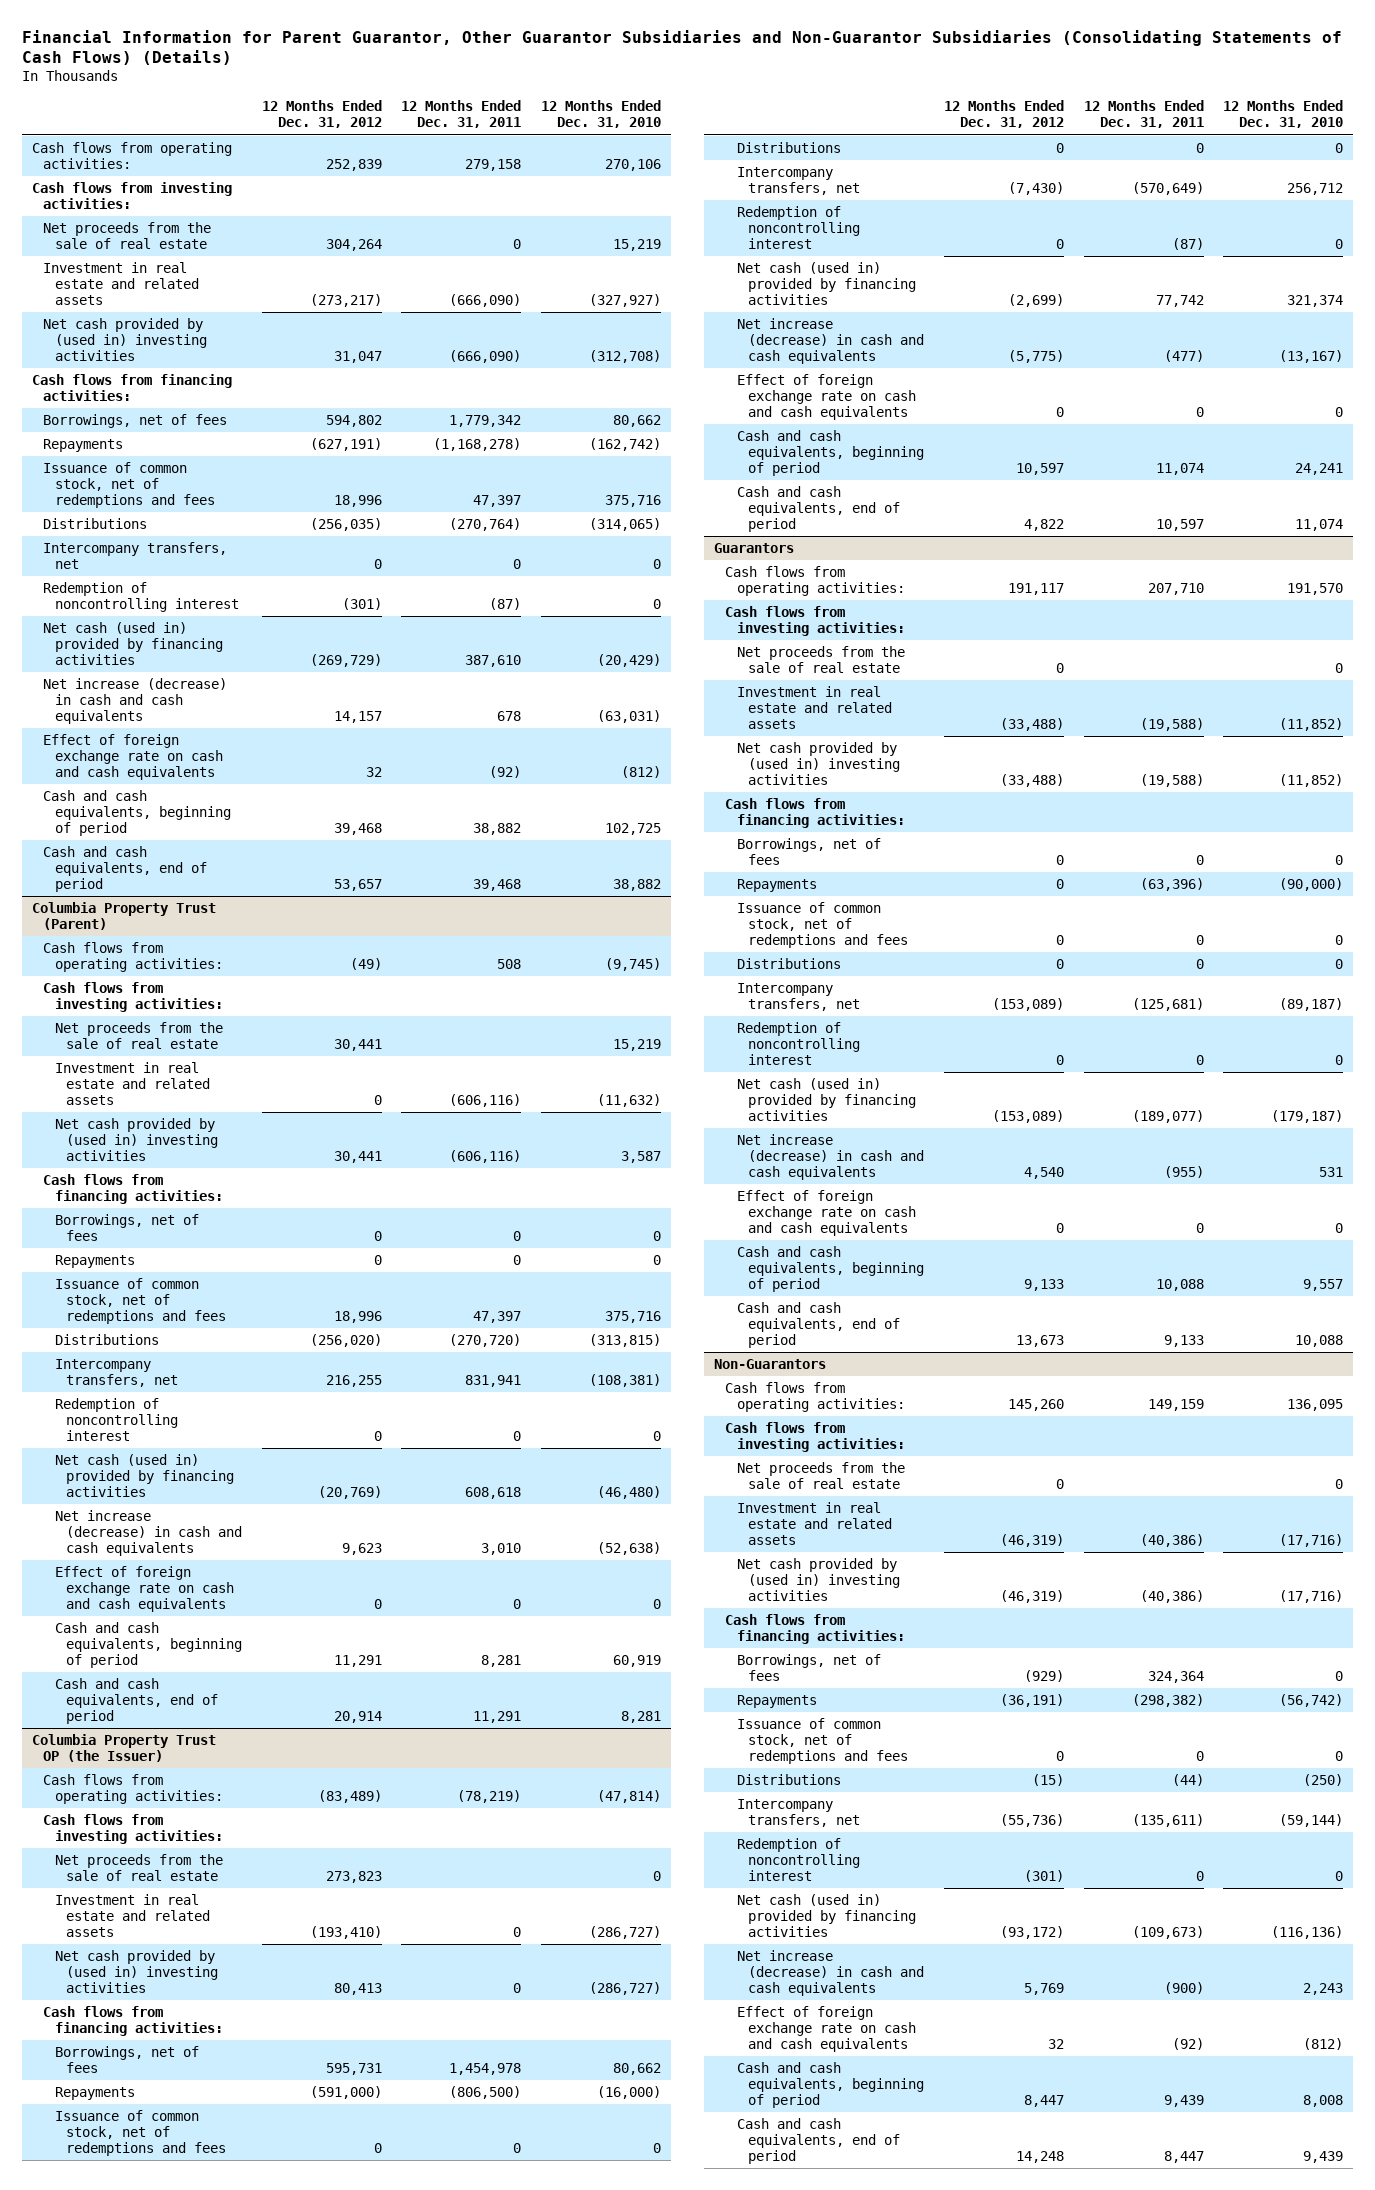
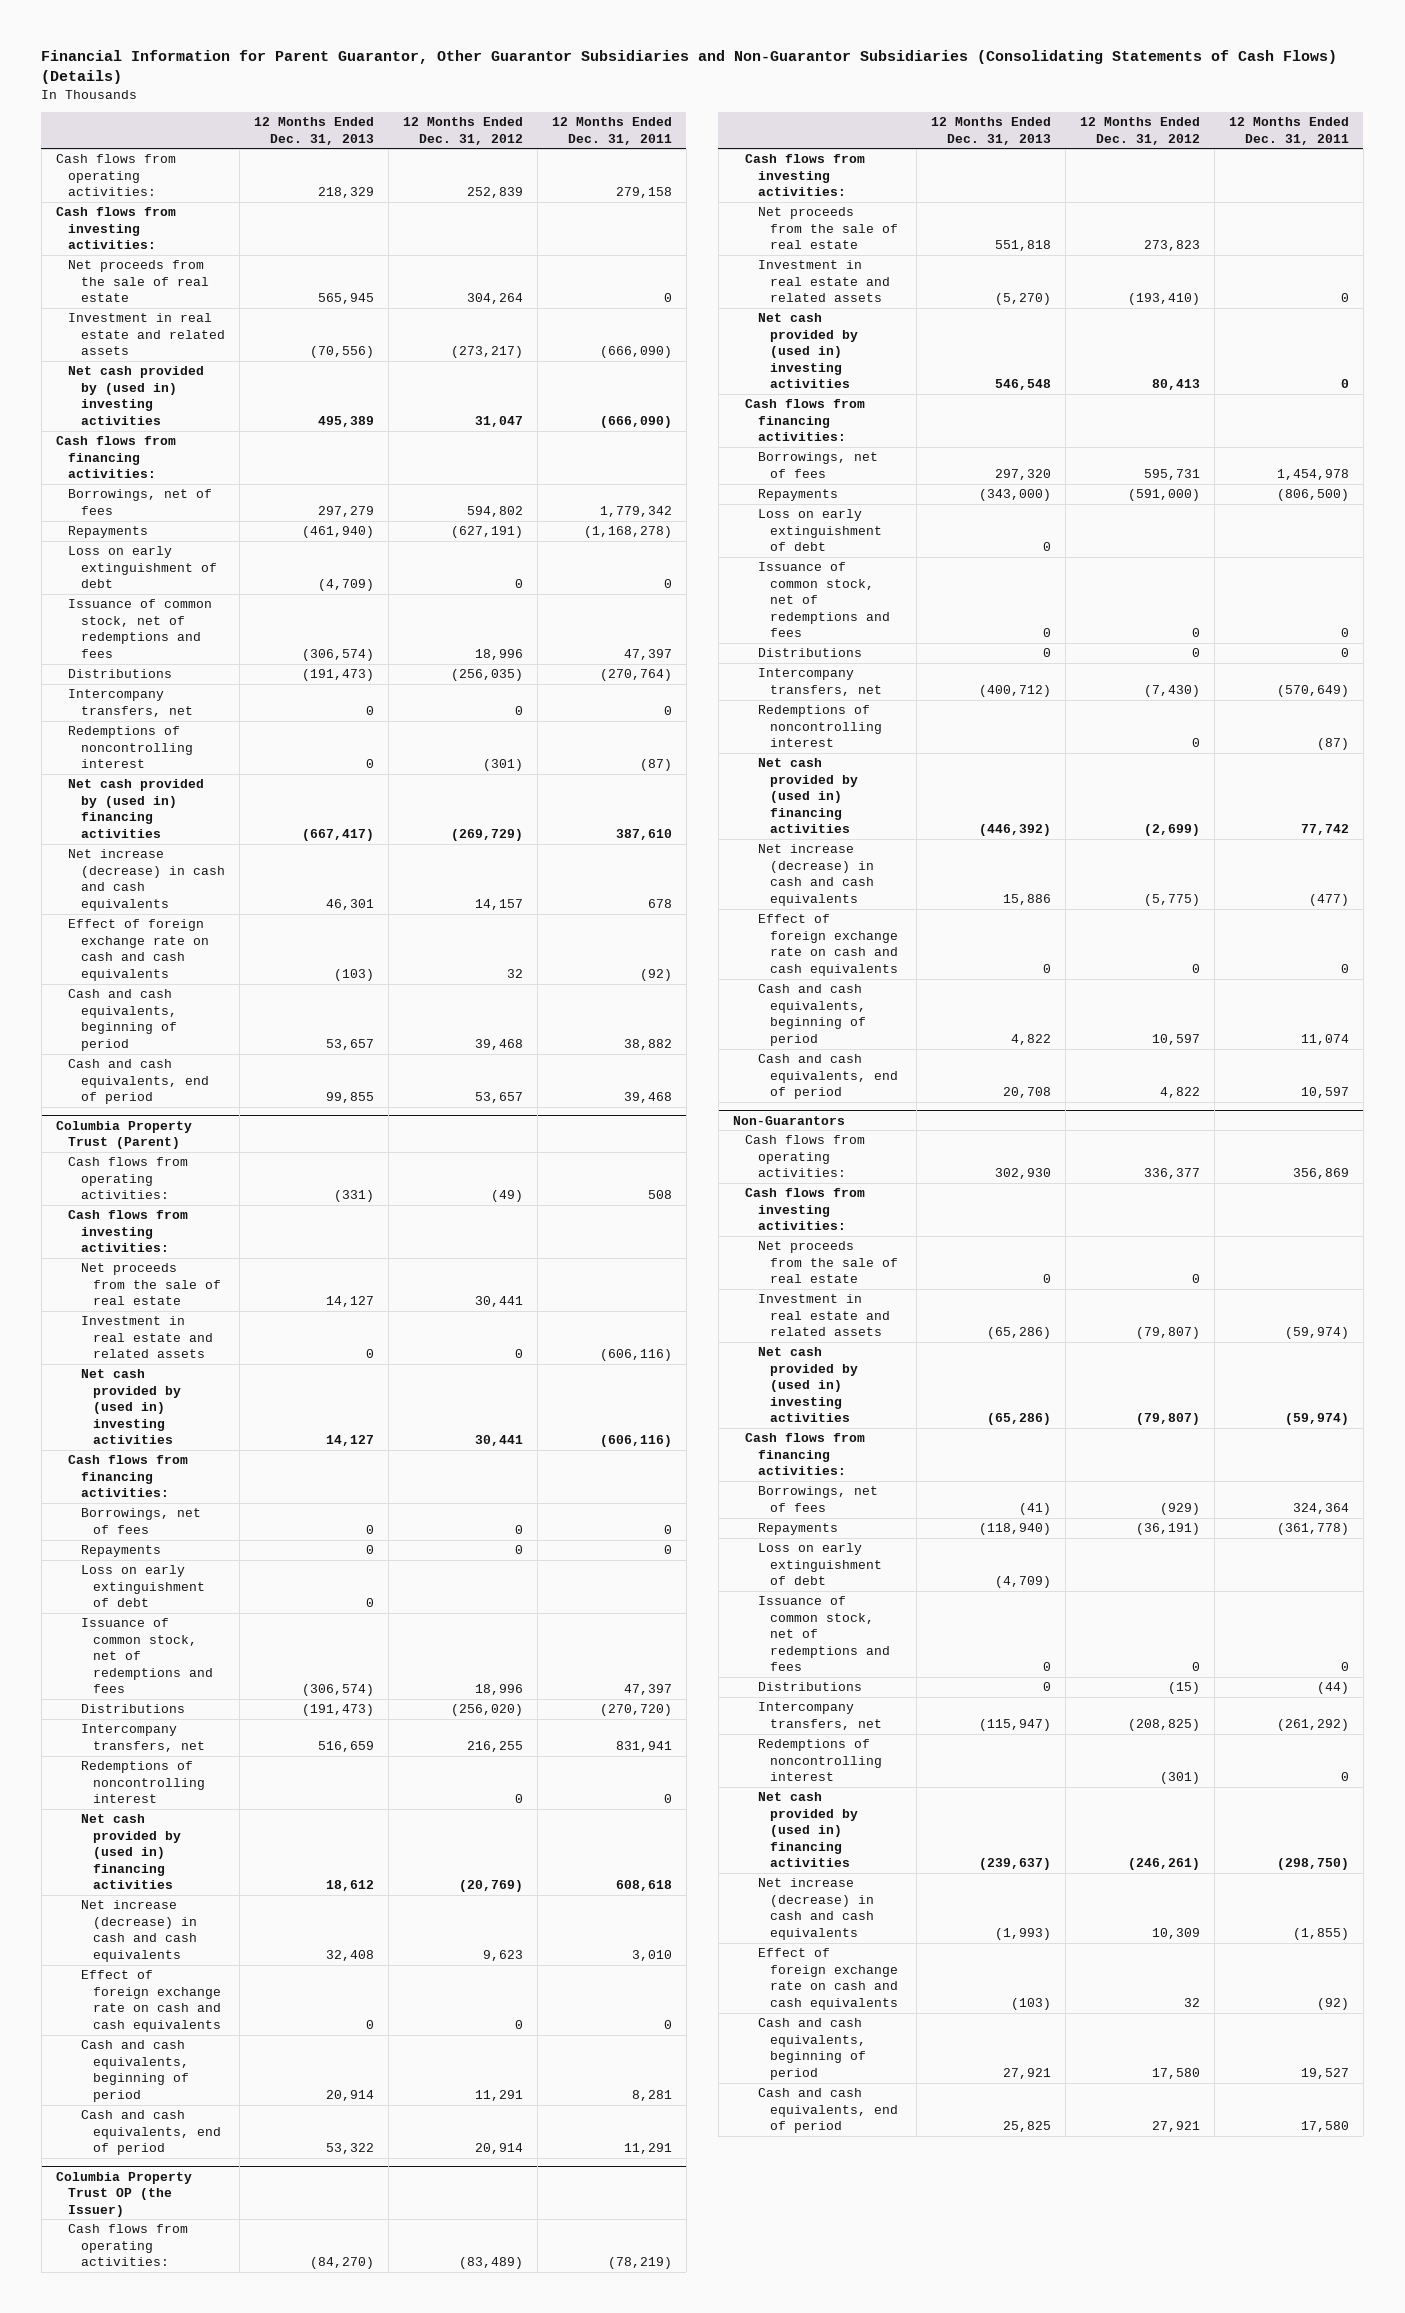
- | 12 Months Ended Dec. 31, 2012 | 12 Months Ended Dec. 31, 2011 | 12 Months Ended Dec. 31, 2010
+ | 12 Months Ended Dec. 31, 2013 | 12 Months Ended Dec. 31, 2012 | 12 Months Ended Dec. 31, 2011
+ Loss on early extinguishment of debt | (4,709) | 0 | 0
- Redemption of noncontrolling interest | (301) | (87) | 0
- Net cash (used in) provided by financing activities | (269,729) | 387,610 | (20,429)
+ Redemptions of noncontrolling interest | 0 | (301) | (87)
+ Net cash provided by (used in) financing activities | (667,417) | (269,729) | 387,610
@ Columbia Property Trust (Parent)
+ Loss on early extinguishment of debt | 0 | |
- Redemption of noncontrolling interest | 0 | 0 | 0
- Net cash (used in) provided by financing activities | (20,769) | 608,618 | (46,480)
+ Redemptions of noncontrolling interest | | 0 | 0
+ Net cash provided by (used in) financing activities | 18,612 | (20,769) | 608,618
@ Columbia Property Trust OP (the Issuer)
+ Loss on early extinguishment of debt | 0 | |
- Redemption of noncontrolling interest | 0 | (87) | 0
- Net cash (used in) provided by financing activities | (2,699) | 77,742 | 321,374
+ Redemptions of noncontrolling interest | | 0 | (87)
+ Net cash provided by (used in) financing activities | (446,392) | (2,699) | 77,742
- Guarantors
- Cash flows from operating activities: | 191,117 | 207,710 | 191,570
- Cash flows from investing activities:
- Net proceeds from the sale of real estate | 0 | | 0
- Investment in real estate and related assets | (33,488) | (19,588) | (11,852)
- Net cash provided by (used in) investing activities | (33,488) | (19,588) | (11,852)
- Cash flows from financing activities:
- Borrowings, net of fees | 0 | 0 | 0
- Repayments | 0 | (63,396) | (90,000)
- Issuance of common stock, net of redemptions and fees | 0 | 0 | 0
- Distributions | 0 | 0 | 0
- Intercompany transfers, net | (153,089) | (125,681) | (89,187)
- Redemption of noncontrolling interest | 0 | 0 | 0
- Net cash (used in) provided by financing activities | (153,089) | (189,077) | (179,187)
- Net increase (decrease) in cash and cash equivalents | 4,540 | (955) | 531
- Effect of foreign exchange rate on cash and cash equivalents | 0 | 0 | 0
- Cash and cash equivalents, beginning of period | 9,133 | 10,088 | 9,557
- Cash and cash equivalents, end of period | 13,673 | 9,133 | 10,088
@ Non-Guarantors
- Cash flows from operating activities: | 145,260 | 149,159 | 136,095
+ Cash flows from operating activities: | 302,930 | 336,377 | 356,869
- Investment in real estate and related assets | (46,319) | (40,386) | (17,716)
- Net cash provided by (used in) investing activities | (46,319) | (40,386) | (17,716)
+ Investment in real estate and related assets | (65,286) | (79,807) | (59,974)
+ Net cash provided by (used in) investing activities | (65,286) | (79,807) | (59,974)
- Repayments | (36,191) | (298,382) | (56,742)
+ Repayments | (118,940) | (36,191) | (361,778)
+ Loss on early extinguishment of debt | (4,709) | |
- Intercompany transfers, net | (55,736) | (135,611) | (59,144)
- Redemption of noncontrolling interest | (301) | 0 | 0
- Net cash (used in) provided by financing activities | (93,172) | (109,673) | (116,136)
- Net increase (decrease) in cash and cash equivalents | 5,769 | (900) | 2,243
+ Intercompany transfers, net | (115,947) | (208,825) | (261,292)
+ Redemptions of noncontrolling interest | | (301) | 0
+ Net cash provided by (used in) financing activities | (239,637) | (246,261) | (298,750)
+ Net increase (decrease) in cash and cash equivalents | (1,993) | 10,309 | (1,855)
- Cash and cash equivalents, beginning of period | 8,447 | 9,439 | 8,008
- Cash and cash equivalents, end of period | 14,248 | 8,447 | 9,439
+ Cash and cash equivalents, beginning of period | 27,921 | 17,580 | 19,527
+ Cash and cash equivalents, end of period | 25,825 | 27,921 | 17,580

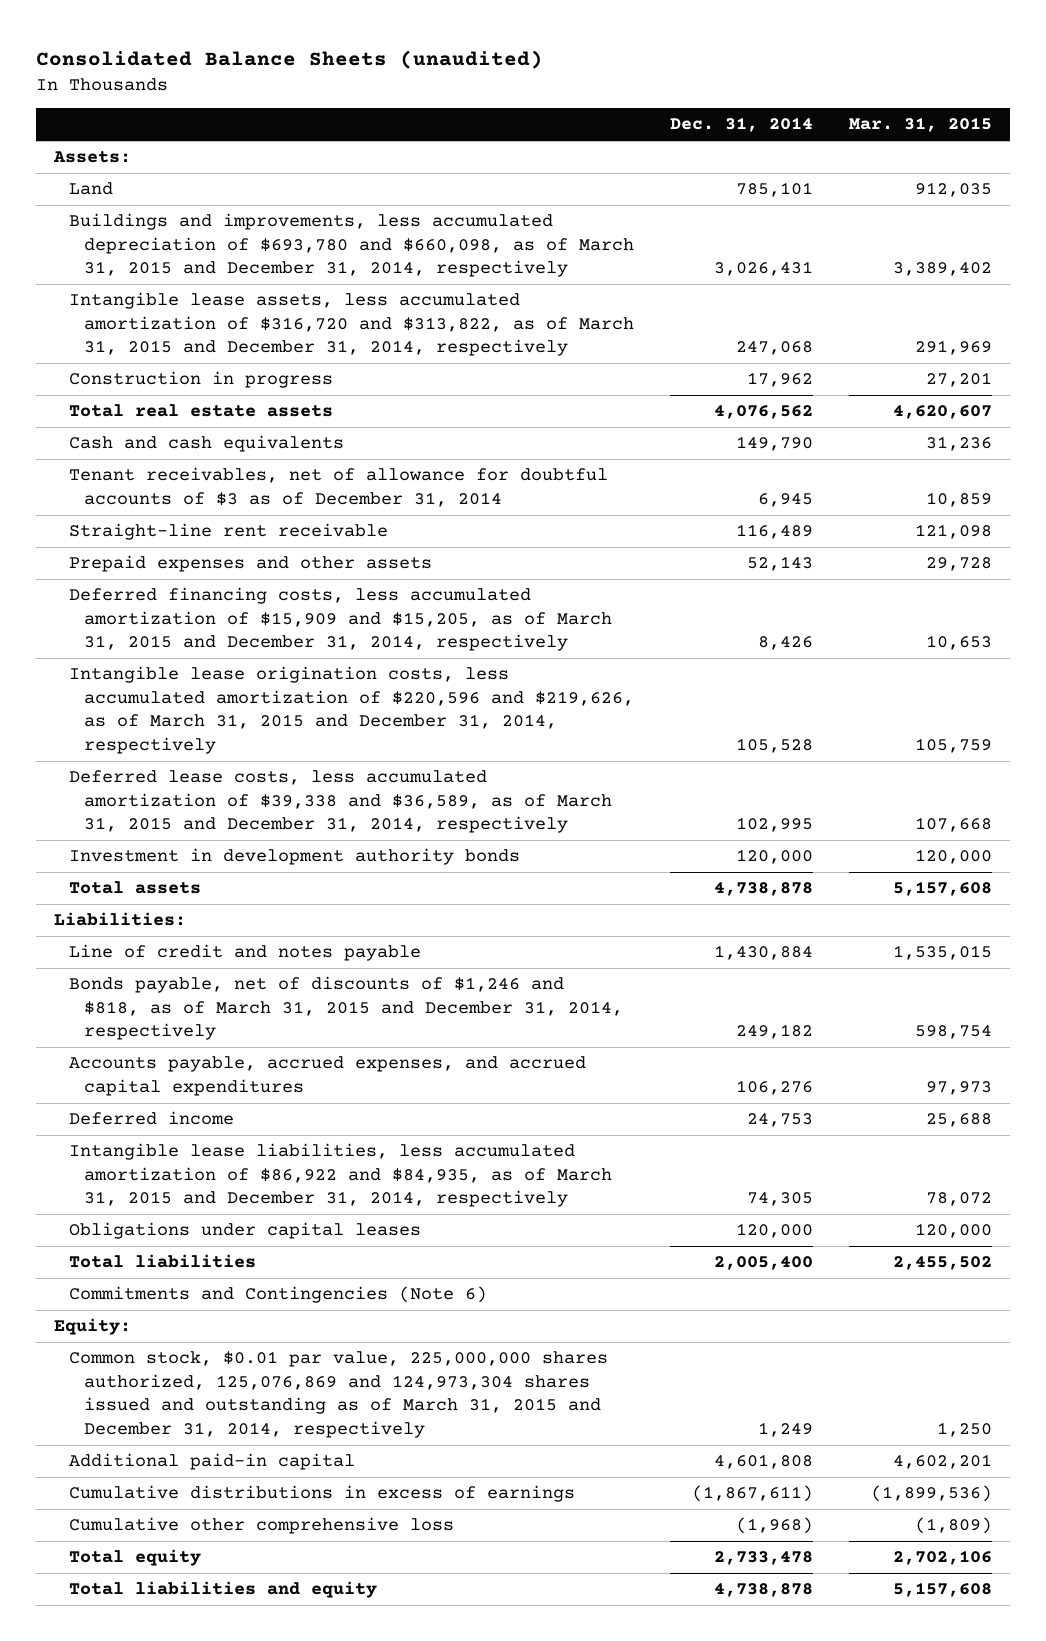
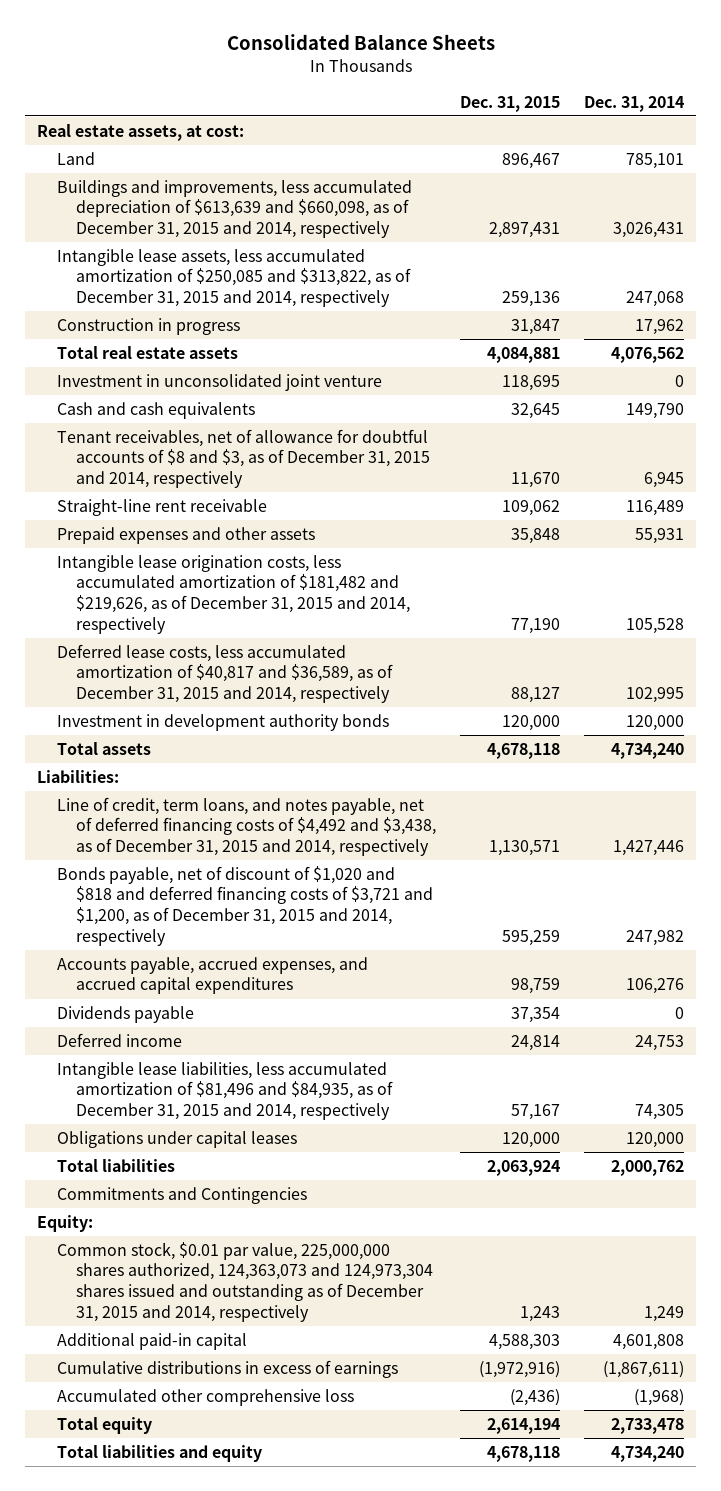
- Consolidated Balance Sheets (unaudited)
+ Consolidated Balance Sheets
- | Dec. 31, 2014 | Mar. 31, 2015
+ | Dec. 31, 2015 | Dec. 31, 2014
- Assets:
+ Real estate assets, at cost:
- Buildings and improvements, less accumulated depreciation of $693,780 and $660,098, as of March 31, 2015 and December 31, 2014, respectively | 3,026,431 | 3,389,402
- Intangible lease assets, less accumulated amortization of $316,720 and $313,822, as of March 31, 2015 and December 31, 2014, respectively | 247,068 | 291,969
+ Buildings and improvements, less accumulated depreciation of $613,639 and $660,098, as of December 31, 2015 and 2014, respectively | 2,897,431 | 3,026,431
+ Intangible lease assets, less accumulated amortization of $250,085 and $313,822, as of December 31, 2015 and 2014, respectively | 259,136 | 247,068
+ Investment in unconsolidated joint venture | 118,695 | 0
- Tenant receivables, net of allowance for doubtful accounts of $3 as of December 31, 2014 | 6,945 | 10,859
+ Tenant receivables, net of allowance for doubtful accounts of $8 and $3, as of December 31, 2015 and 2014, respectively | 11,670 | 6,945
- Prepaid expenses and other assets | 52,143 | 29,728
- Deferred financing costs, less accumulated amortization of $15,909 and $15,205, as of March 31, 2015 and December 31, 2014, respectively | 8,426 | 10,653
- Intangible lease origination costs, less accumulated amortization of $220,596 and $219,626, as of March 31, 2015 and December 31, 2014, respectively | 105,528 | 105,759
- Deferred lease costs, less accumulated amortization of $39,338 and $36,589, as of March 31, 2015 and December 31, 2014, respectively | 102,995 | 107,668
+ Prepaid expenses and other assets | 35,848 | 55,931
+ Intangible lease origination costs, less accumulated amortization of $181,482 and $219,626, as of December 31, 2015 and 2014, respectively | 77,190 | 105,528
+ Deferred lease costs, less accumulated amortization of $40,817 and $36,589, as of December 31, 2015 and 2014, respectively | 88,127 | 102,995
- Total assets | 4,738,878 | 5,157,608
+ Total assets | 4,678,118 | 4,734,240
- Line of credit and notes payable | 1,430,884 | 1,535,015
- Bonds payable, net of discounts of $1,246 and $818, as of March 31, 2015 and December 31, 2014, respectively | 249,182 | 598,754
+ Line of credit, term loans, and notes payable, net of deferred financing costs of $4,492 and $3,438, as of December 31, 2015 and 2014, respectively | 1,130,571 | 1,427,446
+ Bonds payable, net of discount of $1,020 and $818 and deferred financing costs of $3,721 and $1,200, as of December 31, 2015 and 2014, respectively | 595,259 | 247,982
+ Dividends payable | 37,354 | 0
- Intangible lease liabilities, less accumulated amortization of $86,922 and $84,935, as of March 31, 2015 and December 31, 2014, respectively | 74,305 | 78,072
+ Intangible lease liabilities, less accumulated amortization of $81,496 and $84,935, as of December 31, 2015 and 2014, respectively | 57,167 | 74,305
- Total liabilities | 2,005,400 | 2,455,502
- Commitments and Contingencies (Note 6)
+ Total liabilities | 2,063,924 | 2,000,762
+ Commitments and Contingencies
- Common stock, $0.01 par value, 225,000,000 shares authorized, 125,076,869 and 124,973,304 shares issued and outstanding as of March 31, 2015 and December 31, 2014, respectively | 1,249 | 1,250
+ Common stock, $0.01 par value, 225,000,000 shares authorized, 124,363,073 and 124,973,304 shares issued and outstanding as of December 31, 2015 and 2014, respectively | 1,243 | 1,249
- Cumulative other comprehensive loss | (1,968) | (1,809)
+ Accumulated other comprehensive loss | (2,436) | (1,968)
- Total liabilities and equity | 4,738,878 | 5,157,608
+ Total liabilities and equity | 4,678,118 | 4,734,240

